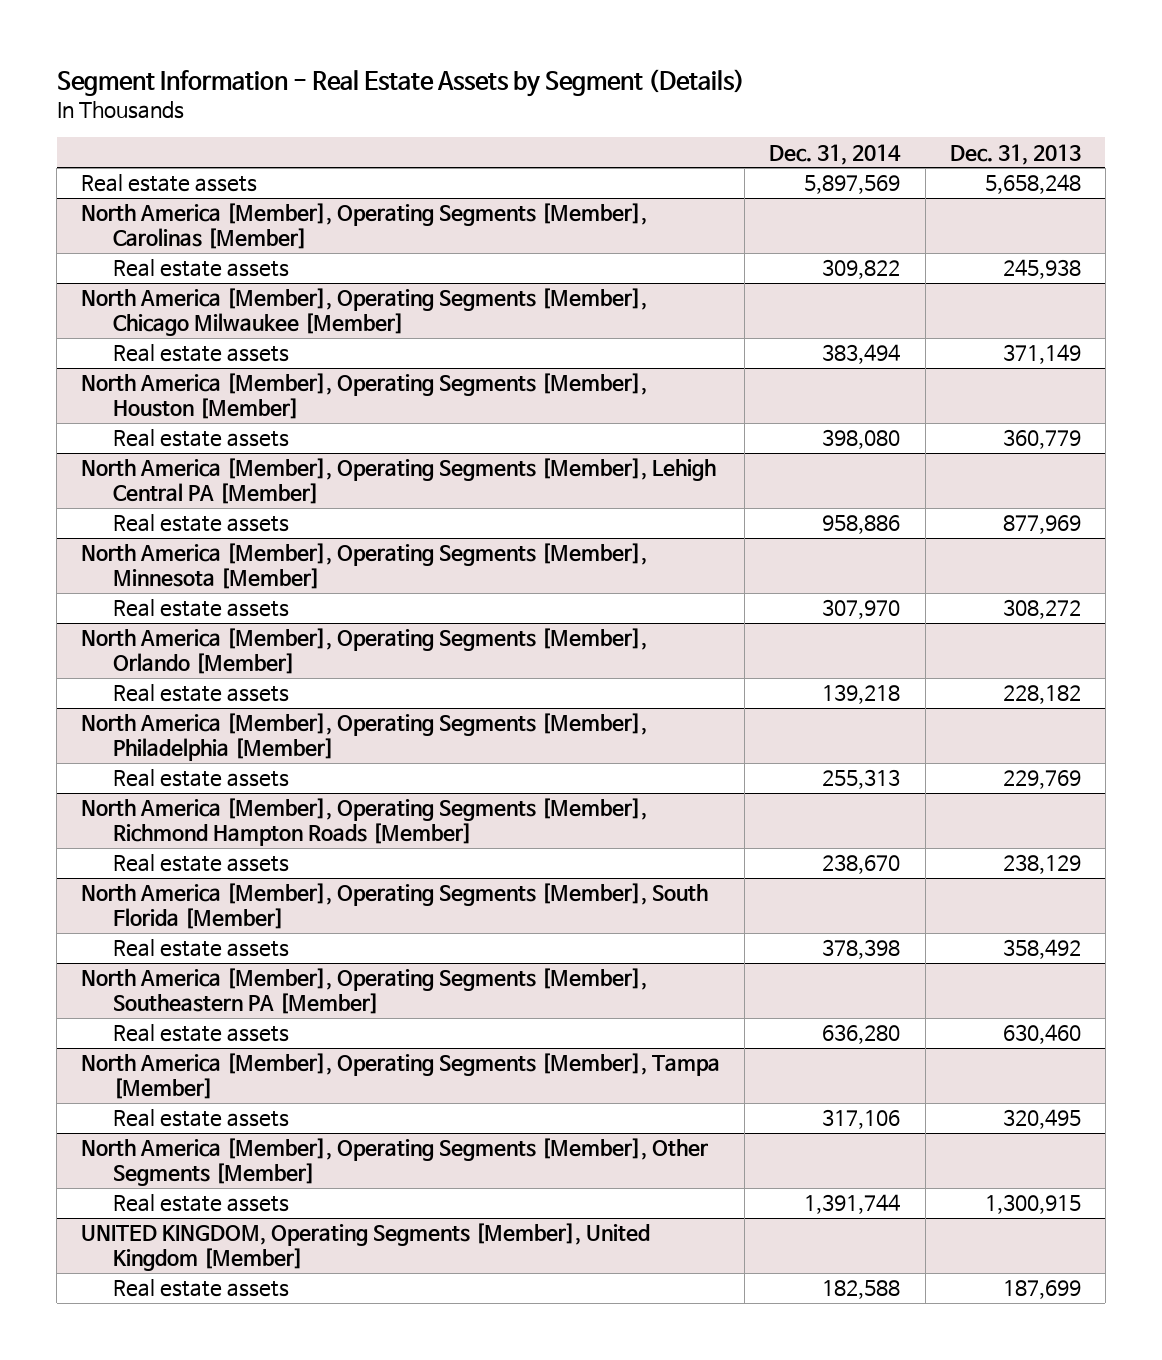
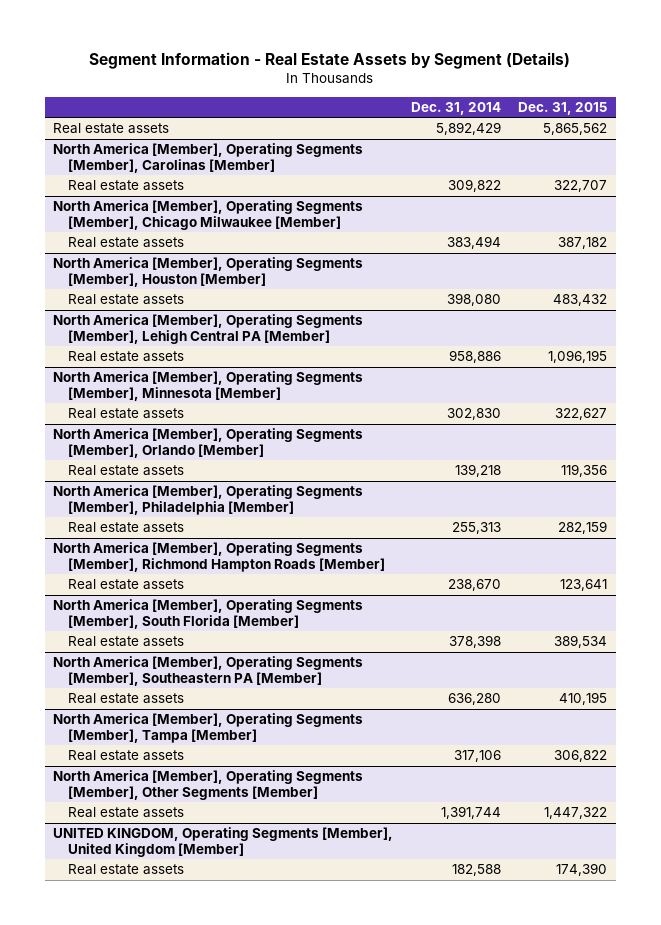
- | Dec. 31, 2014 | Dec. 31, 2013
+ | Dec. 31, 2014 | Dec. 31, 2015
- Real estate assets | 5,897,569 | 5,658,248
+ Real estate assets | 5,892,429 | 5,865,562
@ North America [Member], Operating Segments [Member], Minnesota [Member]
- Real estate assets | 307,970 | 308,272
+ Real estate assets | 302,830 | 322,627

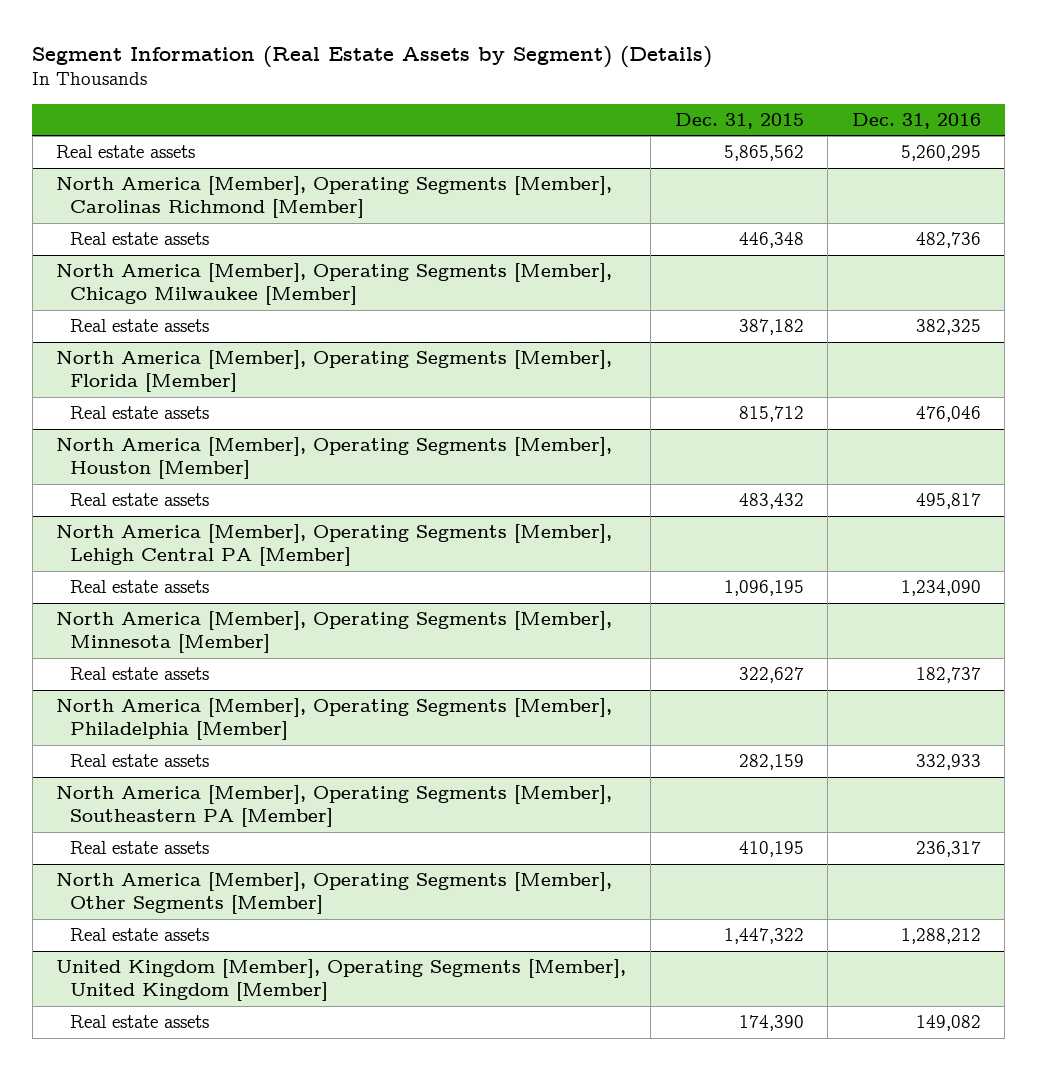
- Segment Information - Real Estate Assets by Segment (Details)
+ Segment Information (Real Estate Assets by Segment) (Details)
- | Dec. 31, 2014 | Dec. 31, 2015
+ | Dec. 31, 2015 | Dec. 31, 2016
- North America [Member], Operating Segments [Member], Carolinas [Member]
- Real estate assets | 309,822 | 322,707
+ North America [Member], Operating Segments [Member], Carolinas Richmond [Member]
+ Real estate assets | 446,348 | 482,736
+ North America [Member], Operating Segments [Member], Florida [Member]
+ Real estate assets | 815,712 | 476,046
- North America [Member], Operating Segments [Member], Orlando [Member]
- Real estate assets | 139,218 | 119,356
- North America [Member], Operating Segments [Member], Richmond Hampton Roads [Member]
- Real estate assets | 238,670 | 123,641
- North America [Member], Operating Segments [Member], South Florida [Member]
- Real estate assets | 378,398 | 389,534
- North America [Member], Operating Segments [Member], Tampa [Member]
- Real estate assets | 317,106 | 306,822
- UNITED KINGDOM, Operating Segments [Member], United Kingdom [Member]
+ United Kingdom [Member], Operating Segments [Member], United Kingdom [Member]

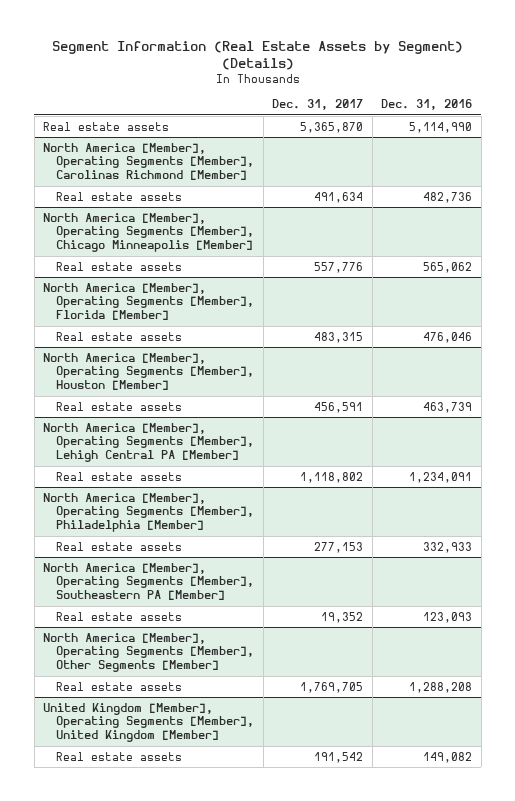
- | Dec. 31, 2015 | Dec. 31, 2016
+ | Dec. 31, 2017 | Dec. 31, 2016
- Real estate assets | 5,865,562 | 5,260,295
+ Real estate assets | 5,365,870 | 5,114,990
- North America [Member], Operating Segments [Member], Chicago Milwaukee [Member]
- Real estate assets | 387,182 | 382,325
+ North America [Member], Operating Segments [Member], Chicago Minneapolis [Member]
+ Real estate assets | 557,776 | 565,062
@ North America [Member], Operating Segments [Member], Houston [Member]
- Real estate assets | 483,432 | 495,817
+ Real estate assets | 456,591 | 463,739
@ North America [Member], Operating Segments [Member], Lehigh Central PA [Member]
- Real estate assets | 1,096,195 | 1,234,090
- North America [Member], Operating Segments [Member], Minnesota [Member]
- Real estate assets | 322,627 | 182,737
@ North America [Member], Operating Segments [Member], Lehigh Central PA [Member]
+ Real estate assets | 1,118,802 | 1,234,091
@ North America [Member], Operating Segments [Member], Southeastern PA [Member]
- Real estate assets | 410,195 | 236,317
+ Real estate assets | 19,352 | 123,093
@ North America [Member], Operating Segments [Member], Other Segments [Member]
- Real estate assets | 1,447,322 | 1,288,212
+ Real estate assets | 1,769,705 | 1,288,208

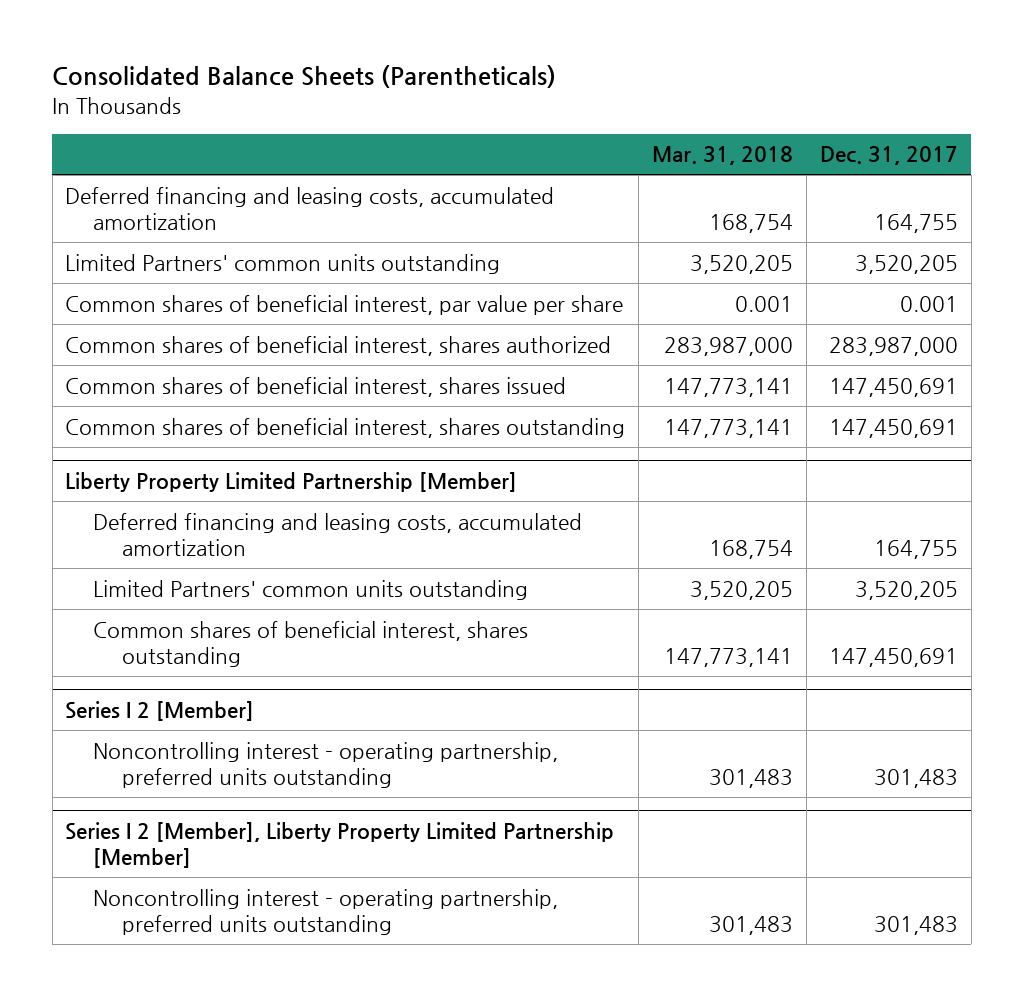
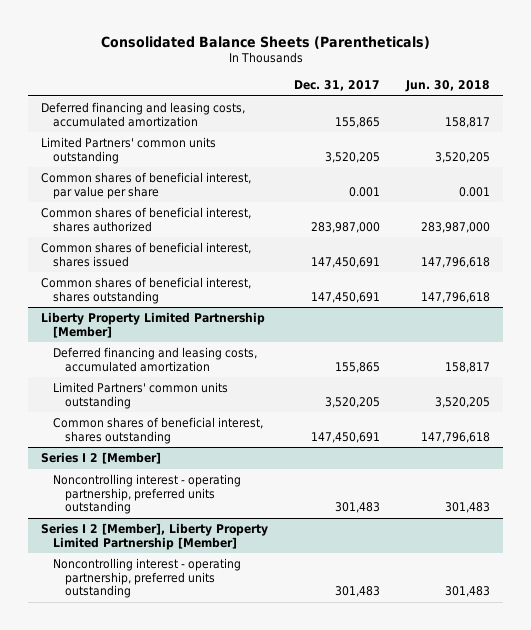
- | Mar. 31, 2018 | Dec. 31, 2017
+ | Dec. 31, 2017 | Jun. 30, 2018
- Deferred financing and leasing costs, accumulated amortization | 168,754 | 164,755
+ Deferred financing and leasing costs, accumulated amortization | 155,865 | 158,817
@ Liberty Property Limited Partnership [Member]
- Deferred financing and leasing costs, accumulated amortization | 168,754 | 164,755
+ Deferred financing and leasing costs, accumulated amortization | 155,865 | 158,817

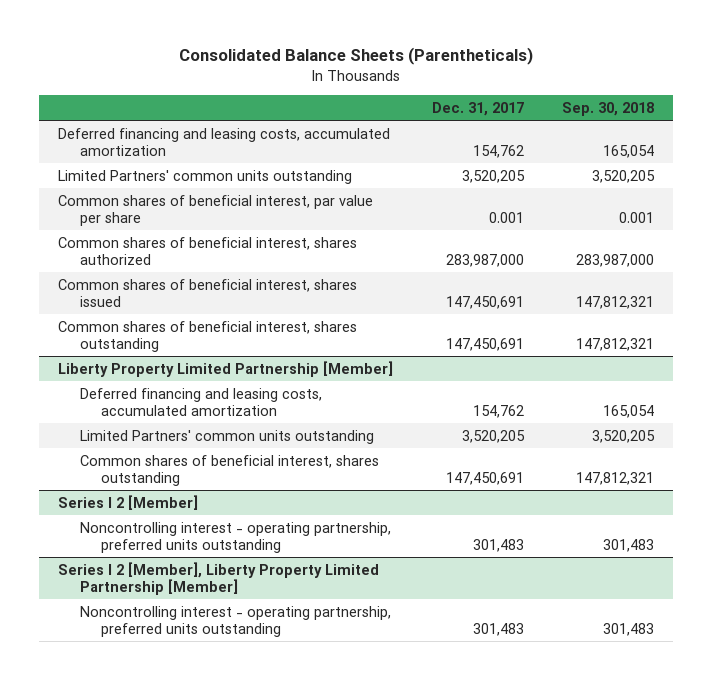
- | Dec. 31, 2017 | Jun. 30, 2018
+ | Dec. 31, 2017 | Sep. 30, 2018
- Deferred financing and leasing costs, accumulated amortization | 155,865 | 158,817
+ Deferred financing and leasing costs, accumulated amortization | 154,762 | 165,054
@ Liberty Property Limited Partnership [Member]
- Deferred financing and leasing costs, accumulated amortization | 155,865 | 158,817
+ Deferred financing and leasing costs, accumulated amortization | 154,762 | 165,054

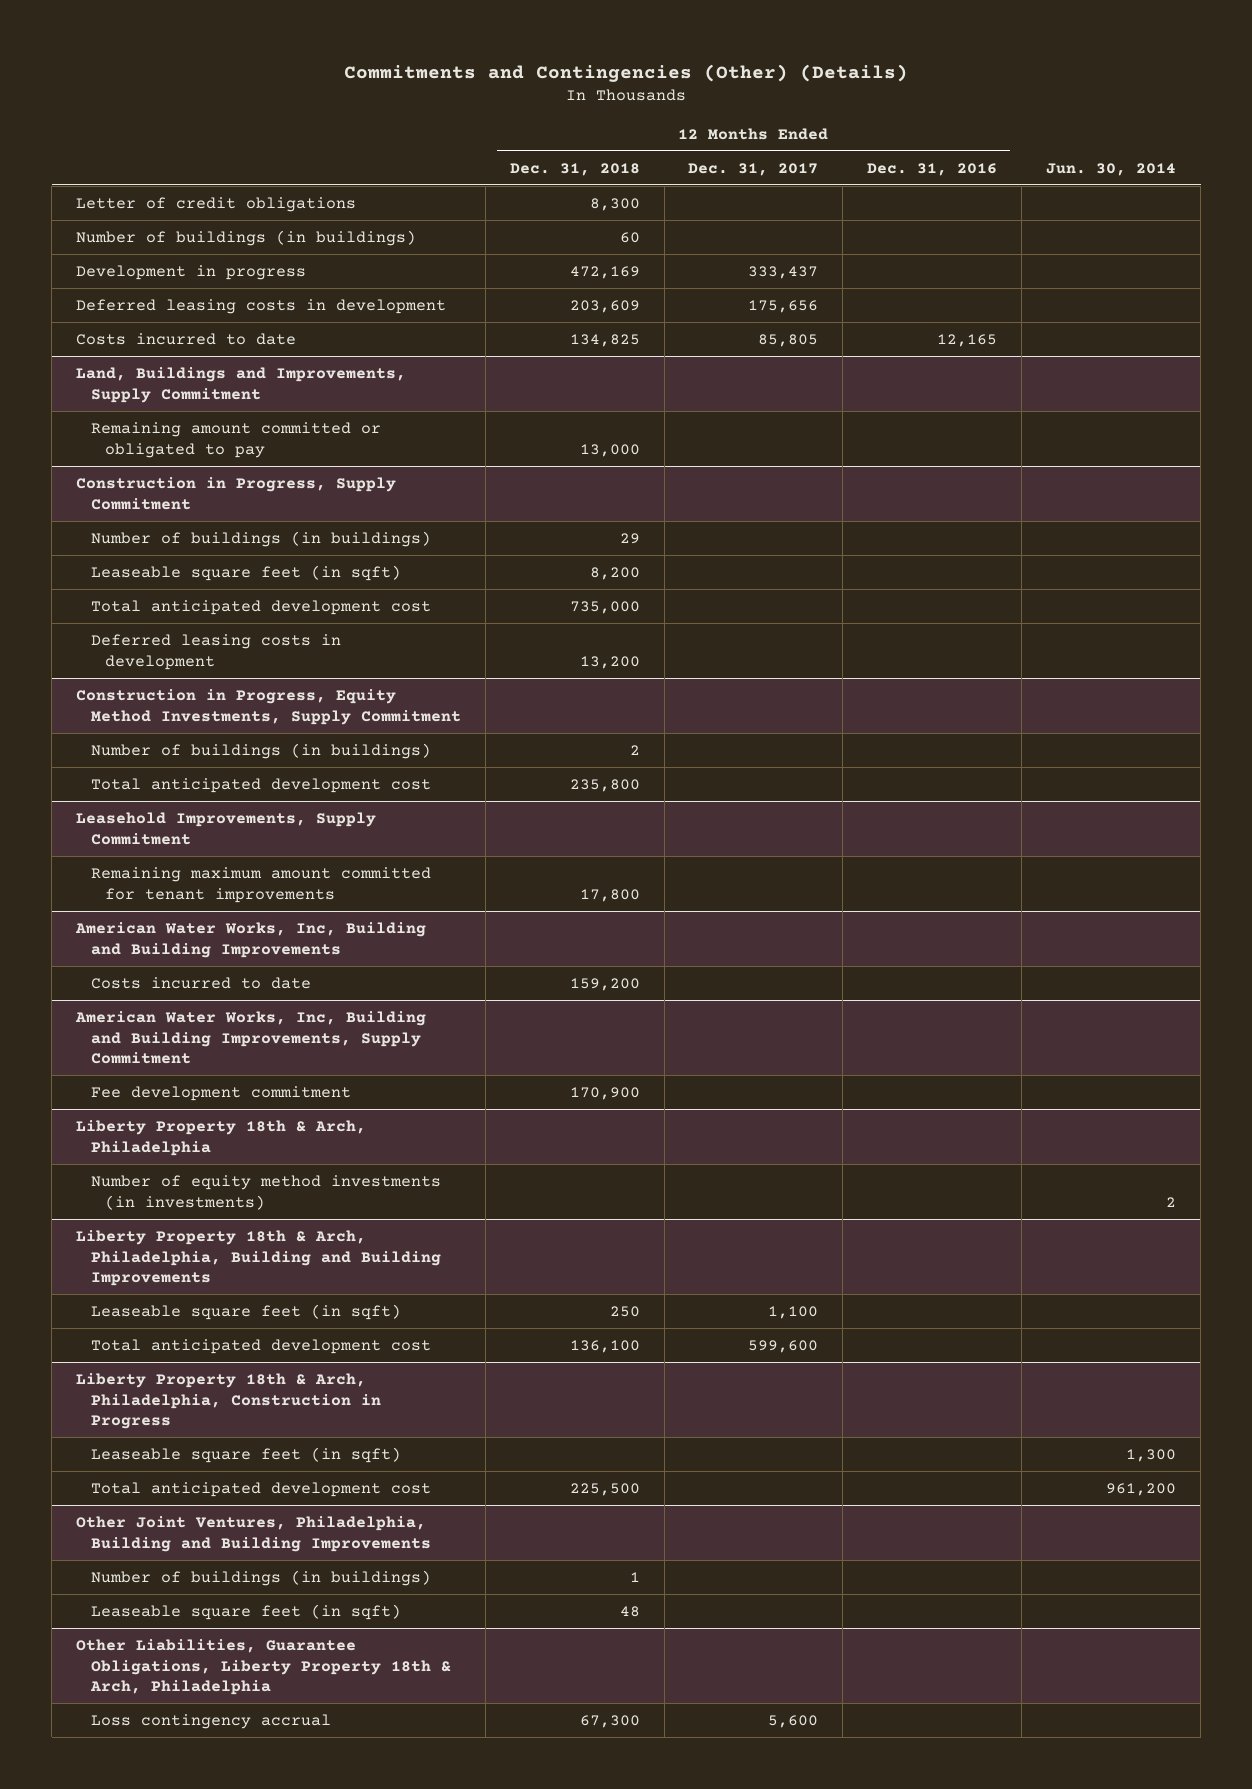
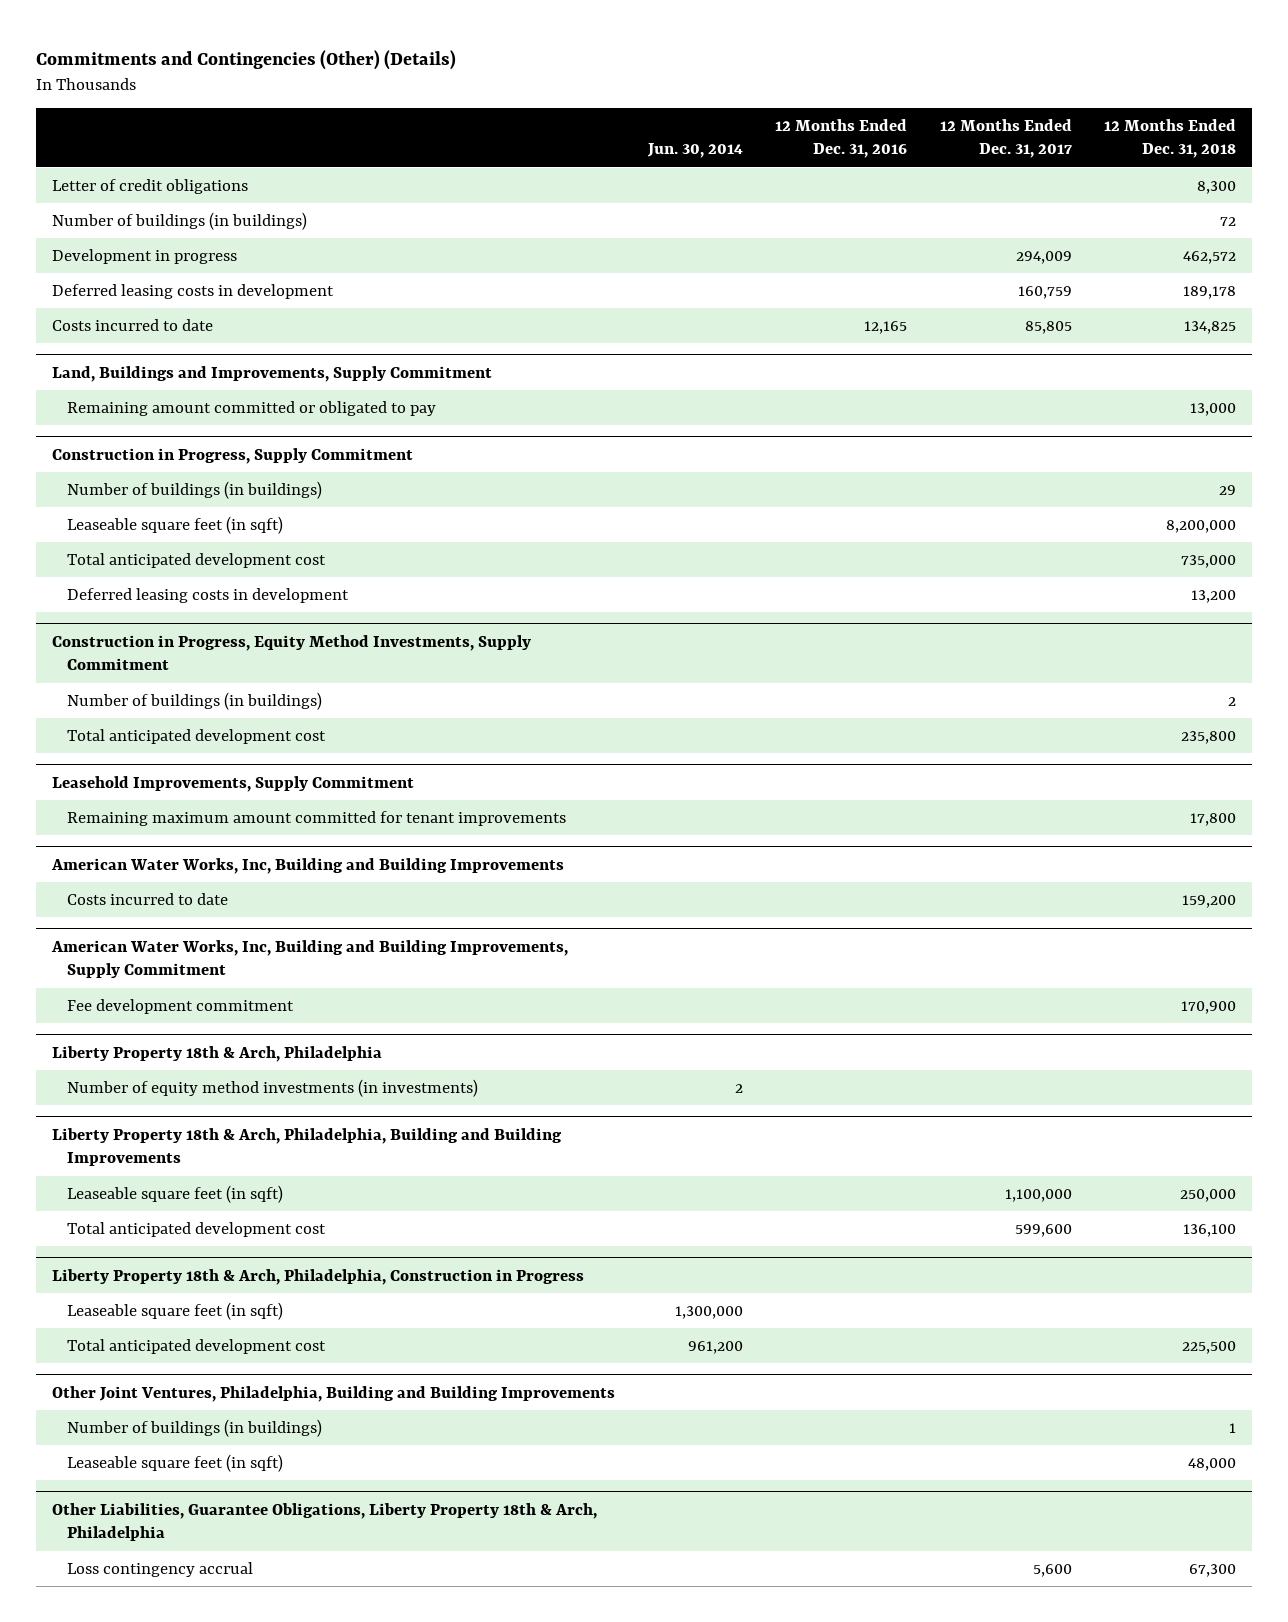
- | 12 Months Ended Dec. 31, 2018 | 12 Months Ended Dec. 31, 2017 | 12 Months Ended Dec. 31, 2016 | Jun. 30, 2014
+ | Jun. 30, 2014 | 12 Months Ended Dec. 31, 2016 | 12 Months Ended Dec. 31, 2017 | 12 Months Ended Dec. 31, 2018
- Number of buildings (in buildings) | 60 | | |
- Development in progress | 472,169 | 333,437 | |
- Deferred leasing costs in development | 203,609 | 175,656 | |
+ Number of buildings (in buildings) | | | | 72
+ Development in progress | | | 294,009 | 462,572
+ Deferred leasing costs in development | | | 160,759 | 189,178
@ Construction in Progress, Supply Commitment
- Leaseable square feet (in sqft) | 8,200 | | |
+ Leaseable square feet (in sqft) | | | | 8,200,000
@ Liberty Property 18th & Arch, Philadelphia, Building and Building Improvements
- Leaseable square feet (in sqft) | 250 | 1,100 | |
+ Leaseable square feet (in sqft) | | | 1,100,000 | 250,000
@ Liberty Property 18th & Arch, Philadelphia, Construction in Progress
- Leaseable square feet (in sqft) | | | | 1,300
+ Leaseable square feet (in sqft) | 1,300,000 | | |
@ Other Joint Ventures, Philadelphia, Building and Building Improvements
- Leaseable square feet (in sqft) | 48 | | |
+ Leaseable square feet (in sqft) | | | | 48,000

